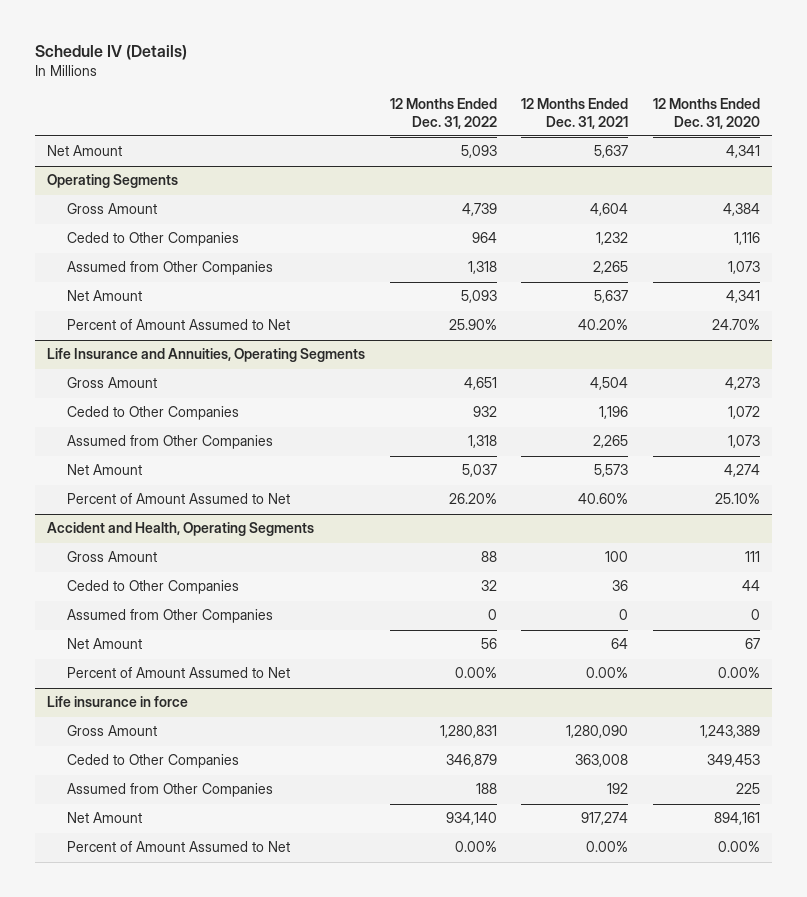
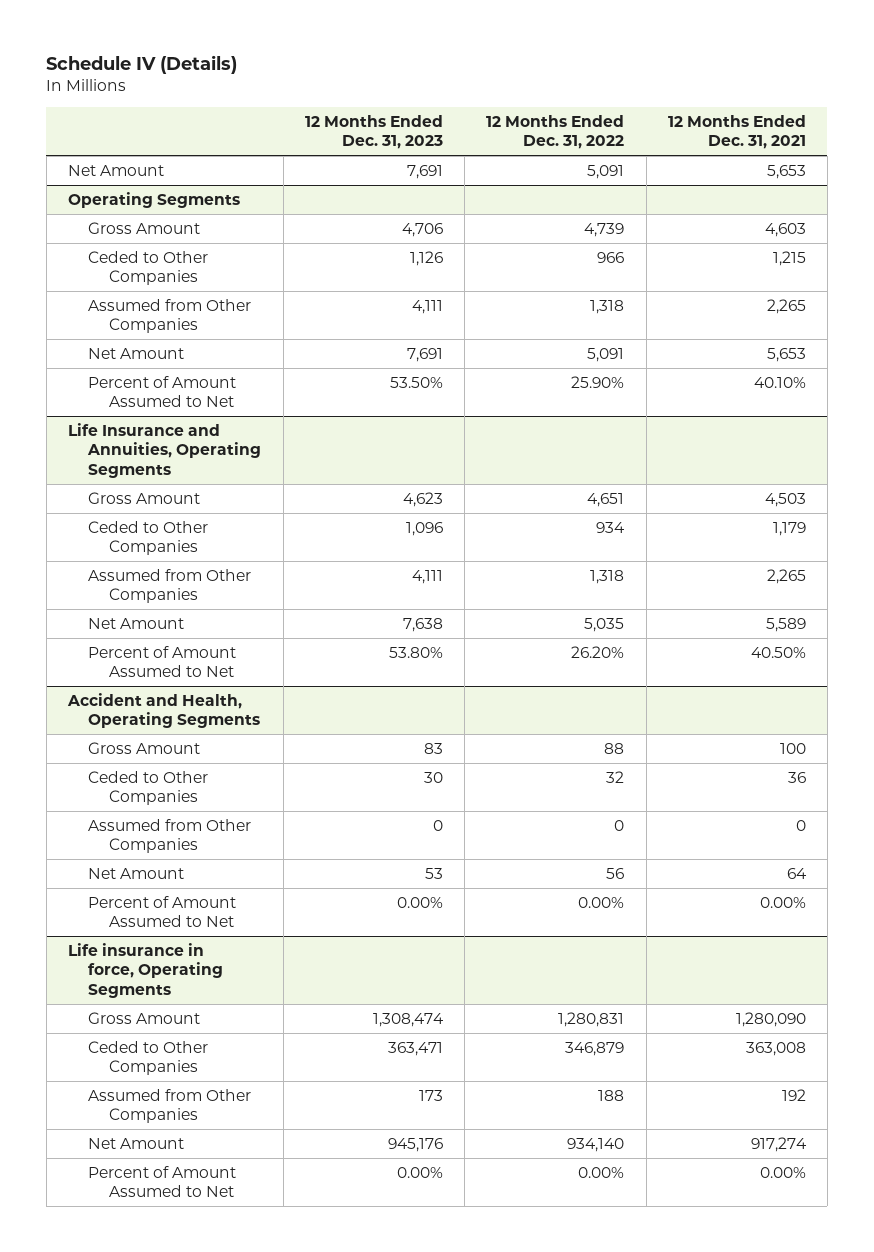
- | 12 Months Ended Dec. 31, 2022 | 12 Months Ended Dec. 31, 2021 | 12 Months Ended Dec. 31, 2020
+ | 12 Months Ended Dec. 31, 2023 | 12 Months Ended Dec. 31, 2022 | 12 Months Ended Dec. 31, 2021
- Net Amount | 5,093 | 5,637 | 4,341
+ Net Amount | 7,691 | 5,091 | 5,653
@ Operating Segments
- Gross Amount | 4,739 | 4,604 | 4,384
- Ceded to Other Companies | 964 | 1,232 | 1,116
+ Gross Amount | 4,706 | 4,739 | 4,603
+ Ceded to Other Companies | 1,126 | 966 | 1,215
- Net Amount | 5,093 | 5,637 | 4,341
- Percent of Amount Assumed to Net | 25.90% | 40.20% | 24.70%
+ Net Amount | 7,691 | 5,091 | 5,653
+ Percent of Amount Assumed to Net | 53.50% | 25.90% | 40.10%
@ Life Insurance and Annuities, Operating Segments
- Gross Amount | 4,651 | 4,504 | 4,273
- Ceded to Other Companies | 932 | 1,196 | 1,072
+ Gross Amount | 4,623 | 4,651 | 4,503
+ Ceded to Other Companies | 1,096 | 934 | 1,179
- Net Amount | 5,037 | 5,573 | 4,274
- Percent of Amount Assumed to Net | 26.20% | 40.60% | 25.10%
+ Net Amount | 7,638 | 5,035 | 5,589
+ Percent of Amount Assumed to Net | 53.80% | 26.20% | 40.50%
- Life insurance in force
+ Life insurance in force, Operating Segments

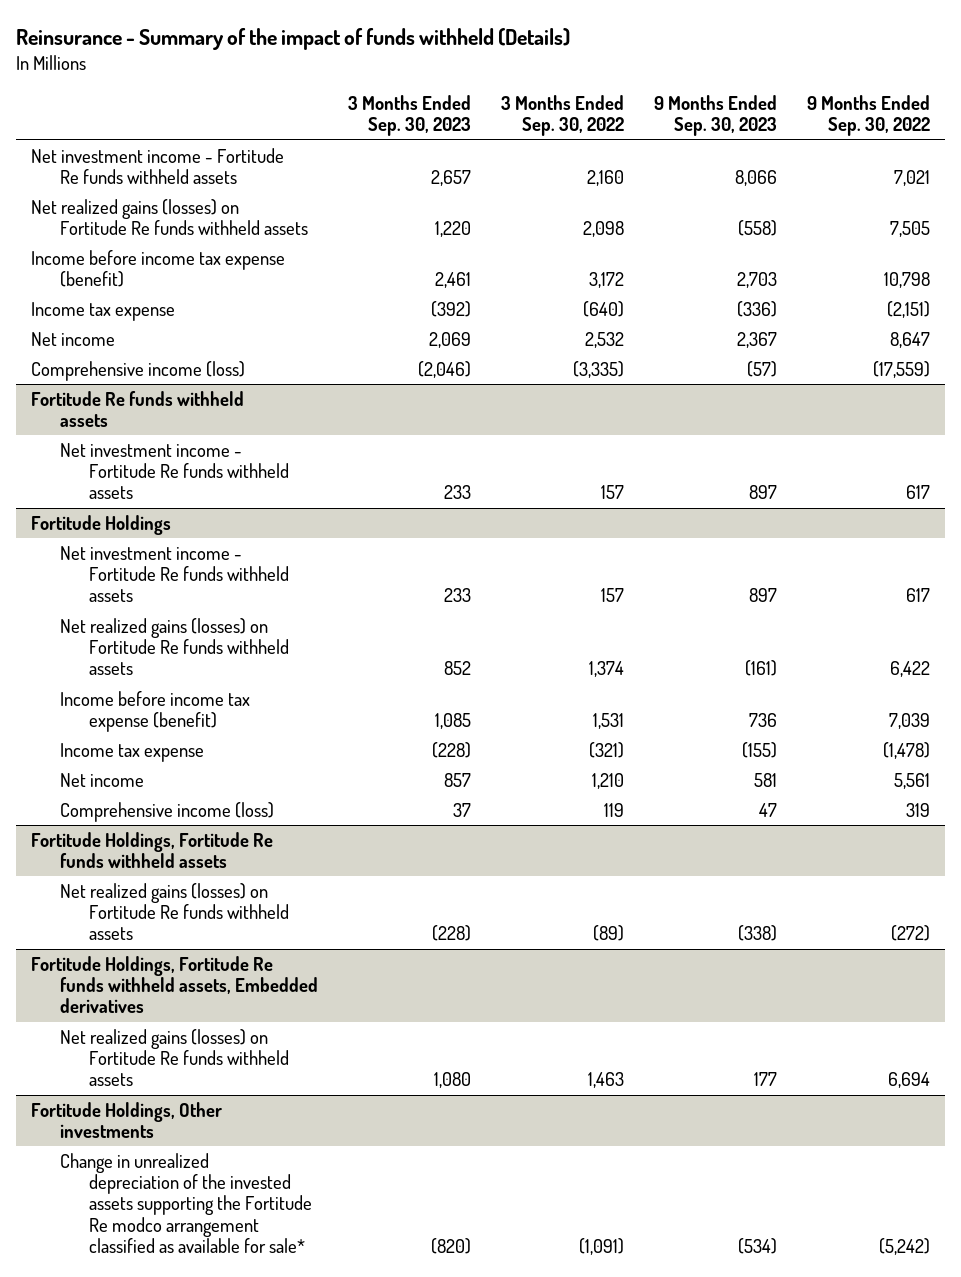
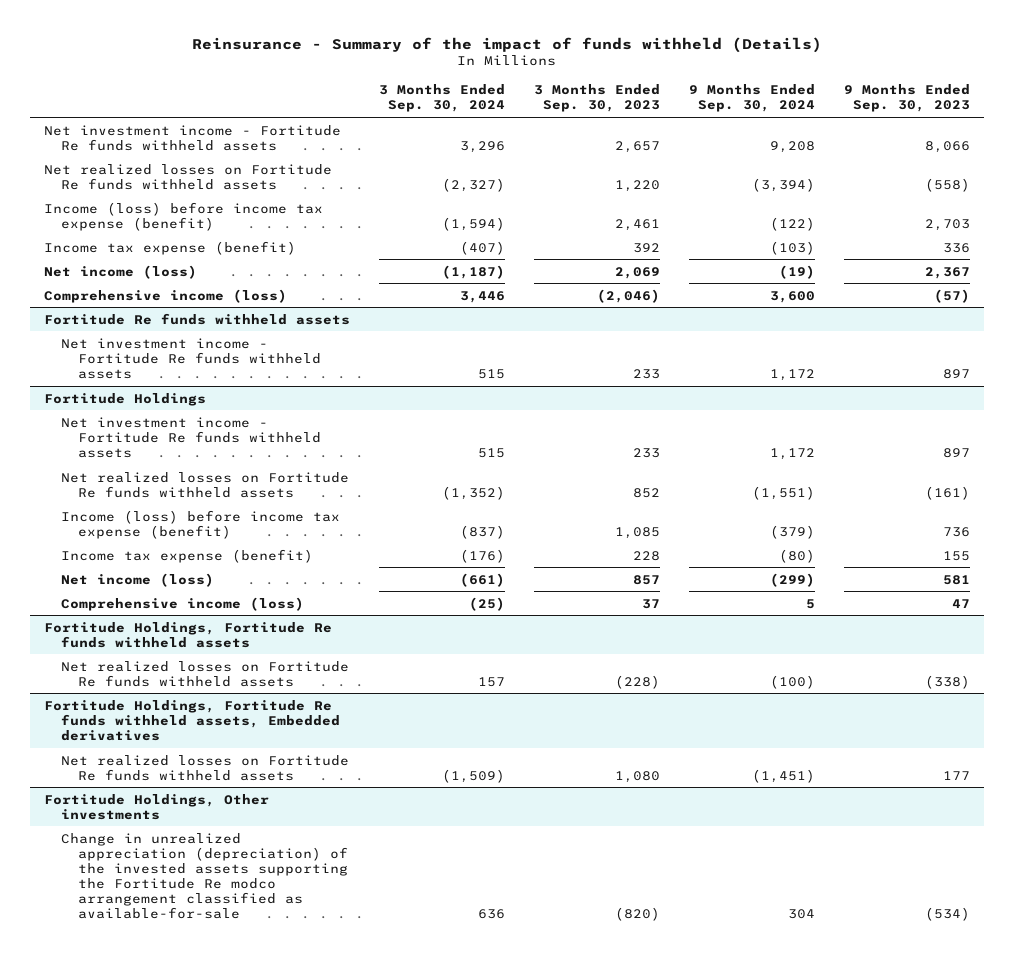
- | 3 Months Ended Sep. 30, 2023 | 3 Months Ended Sep. 30, 2022 | 9 Months Ended Sep. 30, 2023 | 9 Months Ended Sep. 30, 2022
+ | 3 Months Ended Sep. 30, 2024 | 3 Months Ended Sep. 30, 2023 | 9 Months Ended Sep. 30, 2024 | 9 Months Ended Sep. 30, 2023
- Net realized gains (losses) on Fortitude Re funds withheld assets | 1,220 | 2,098 | (558) | 7,505
- Income before income tax expense (benefit) | 2,461 | 3,172 | 2,703 | 10,798
- Income tax expense | (392) | (640) | (336) | (2,151)
- Net income | 2,069 | 2,532 | 2,367 | 8,647
+ Net realized losses on Fortitude Re funds withheld assets | (2,327) | 1,220 | (3,394) | (558)
+ Income (loss) before income tax expense (benefit) | (1,594) | 2,461 | (122) | 2,703
+ Income tax expense (benefit) | (407) | 392 | (103) | 336
+ Net income (loss) | (1,187) | 2,069 | (19) | 2,367
@ Fortitude Holdings
- Net realized gains (losses) on Fortitude Re funds withheld assets | 852 | 1,374 | (161) | 6,422
- Income before income tax expense (benefit) | 1,085 | 1,531 | 736 | 7,039
- Income tax expense | (228) | (321) | (155) | (1,478)
- Net income | 857 | 1,210 | 581 | 5,561
+ Net realized losses on Fortitude Re funds withheld assets | (1,352) | 852 | (1,551) | (161)
+ Income (loss) before income tax expense (benefit) | (837) | 1,085 | (379) | 736
+ Income tax expense (benefit) | (176) | 228 | (80) | 155
+ Net income (loss) | (661) | 857 | (299) | 581
@ Fortitude Holdings, Fortitude Re funds withheld assets
- Net realized gains (losses) on Fortitude Re funds withheld assets | (228) | (89) | (338) | (272)
+ Net realized losses on Fortitude Re funds withheld assets | 157 | (228) | (100) | (338)
@ Fortitude Holdings, Fortitude Re funds withheld assets, Embedded derivatives
- Net realized gains (losses) on Fortitude Re funds withheld assets | 1,080 | 1,463 | 177 | 6,694
+ Net realized losses on Fortitude Re funds withheld assets | (1,509) | 1,080 | (1,451) | 177
@ Fortitude Holdings, Other investments
- Change in unrealized depreciation of the invested assets supporting the Fortitude Re modco arrangement classified as available for sale* | (820) | (1,091) | (534) | (5,242)
+ Change in unrealized appreciation (depreciation) of the invested assets supporting the Fortitude Re modco arrangement classified as available-for-sale | 636 | (820) | 304 | (534)

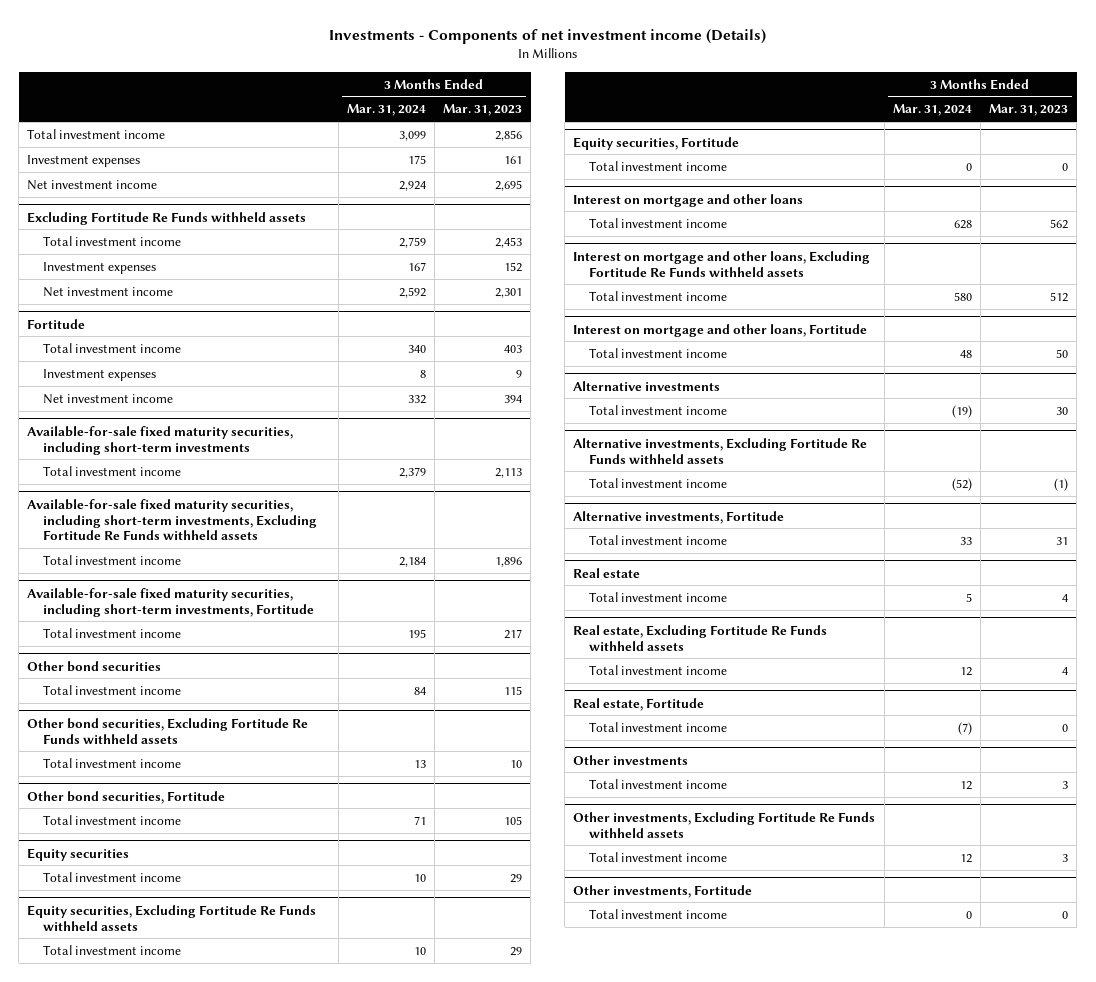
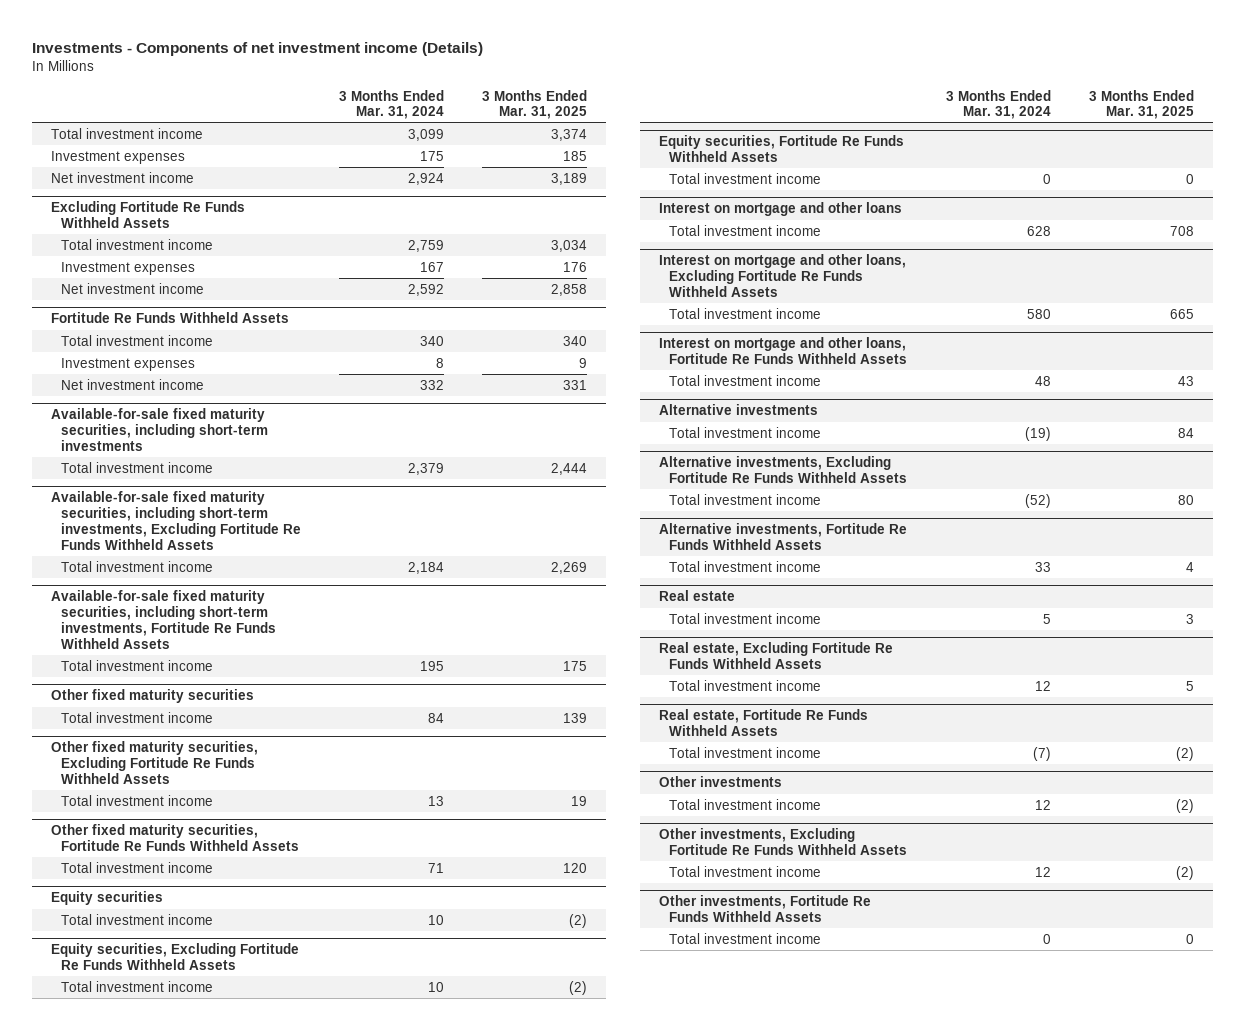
- | 3 Months Ended Mar. 31, 2024 | 3 Months Ended Mar. 31, 2023
+ | 3 Months Ended Mar. 31, 2024 | 3 Months Ended Mar. 31, 2025
- Excluding Fortitude Re Funds withheld assets
+ Excluding Fortitude Re Funds Withheld Assets
- Fortitude
+ Fortitude Re Funds Withheld Assets
- Available-for-sale fixed maturity securities, including short-term investments, Excluding Fortitude Re Funds withheld assets
+ Available-for-sale fixed maturity securities, including short-term investments, Excluding Fortitude Re Funds Withheld Assets
- Available-for-sale fixed maturity securities, including short-term investments, Fortitude
+ Available-for-sale fixed maturity securities, including short-term investments, Fortitude Re Funds Withheld Assets
- Other bond securities
+ Other fixed maturity securities
- Other bond securities, Excluding Fortitude Re Funds withheld assets
+ Other fixed maturity securities, Excluding Fortitude Re Funds Withheld Assets
- Other bond securities, Fortitude
+ Other fixed maturity securities, Fortitude Re Funds Withheld Assets
- Equity securities, Excluding Fortitude Re Funds withheld assets
+ Equity securities, Excluding Fortitude Re Funds Withheld Assets
- Equity securities, Fortitude
+ Equity securities, Fortitude Re Funds Withheld Assets
- Interest on mortgage and other loans, Excluding Fortitude Re Funds withheld assets
+ Interest on mortgage and other loans, Excluding Fortitude Re Funds Withheld Assets
- Interest on mortgage and other loans, Fortitude
+ Interest on mortgage and other loans, Fortitude Re Funds Withheld Assets
- Alternative investments, Excluding Fortitude Re Funds withheld assets
+ Alternative investments, Excluding Fortitude Re Funds Withheld Assets
- Alternative investments, Fortitude
+ Alternative investments, Fortitude Re Funds Withheld Assets
- Real estate, Excluding Fortitude Re Funds withheld assets
+ Real estate, Excluding Fortitude Re Funds Withheld Assets
- Real estate, Fortitude
+ Real estate, Fortitude Re Funds Withheld Assets
- Other investments, Excluding Fortitude Re Funds withheld assets
+ Other investments, Excluding Fortitude Re Funds Withheld Assets
- Other investments, Fortitude
+ Other investments, Fortitude Re Funds Withheld Assets

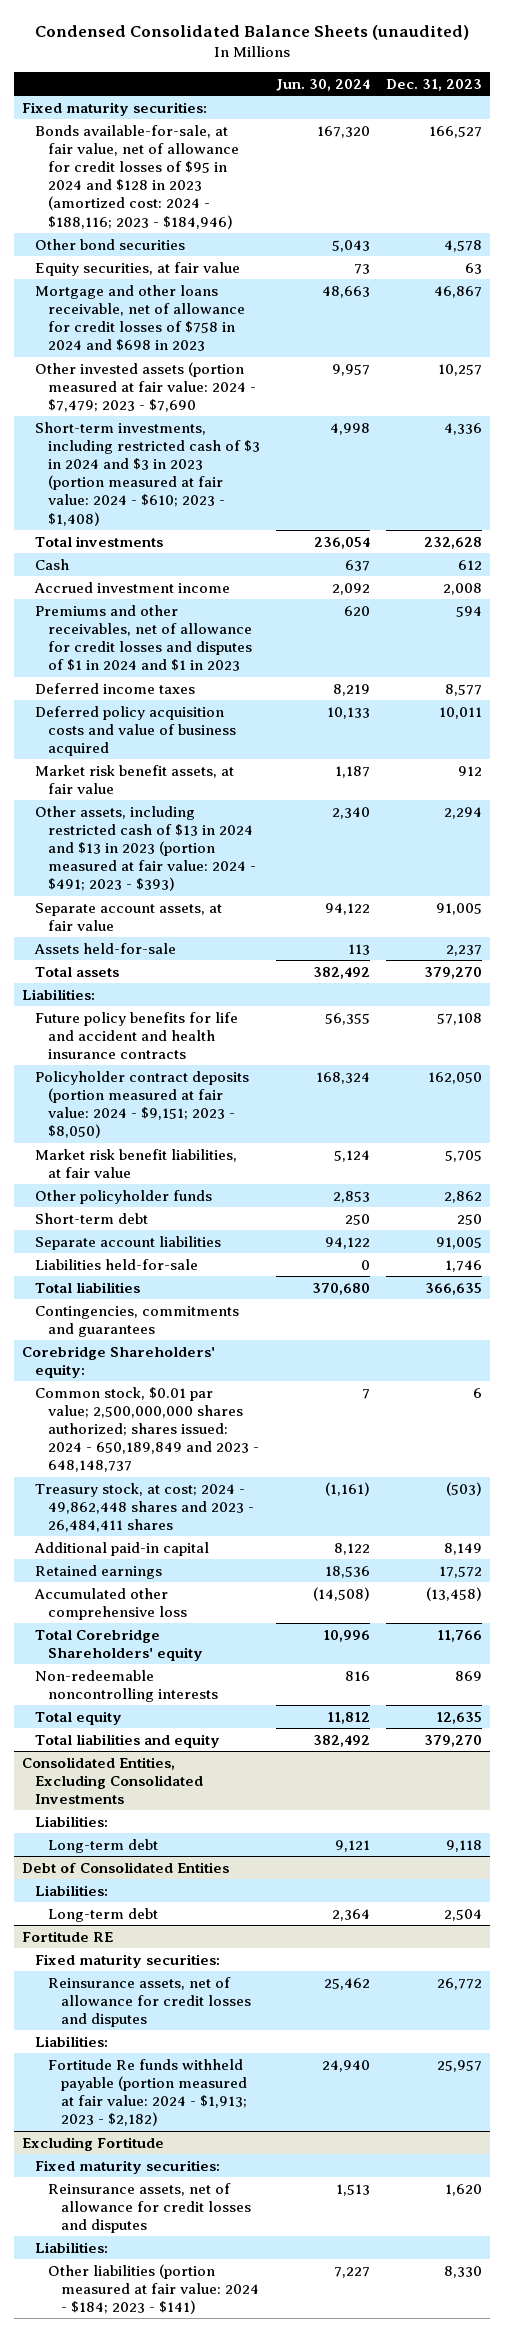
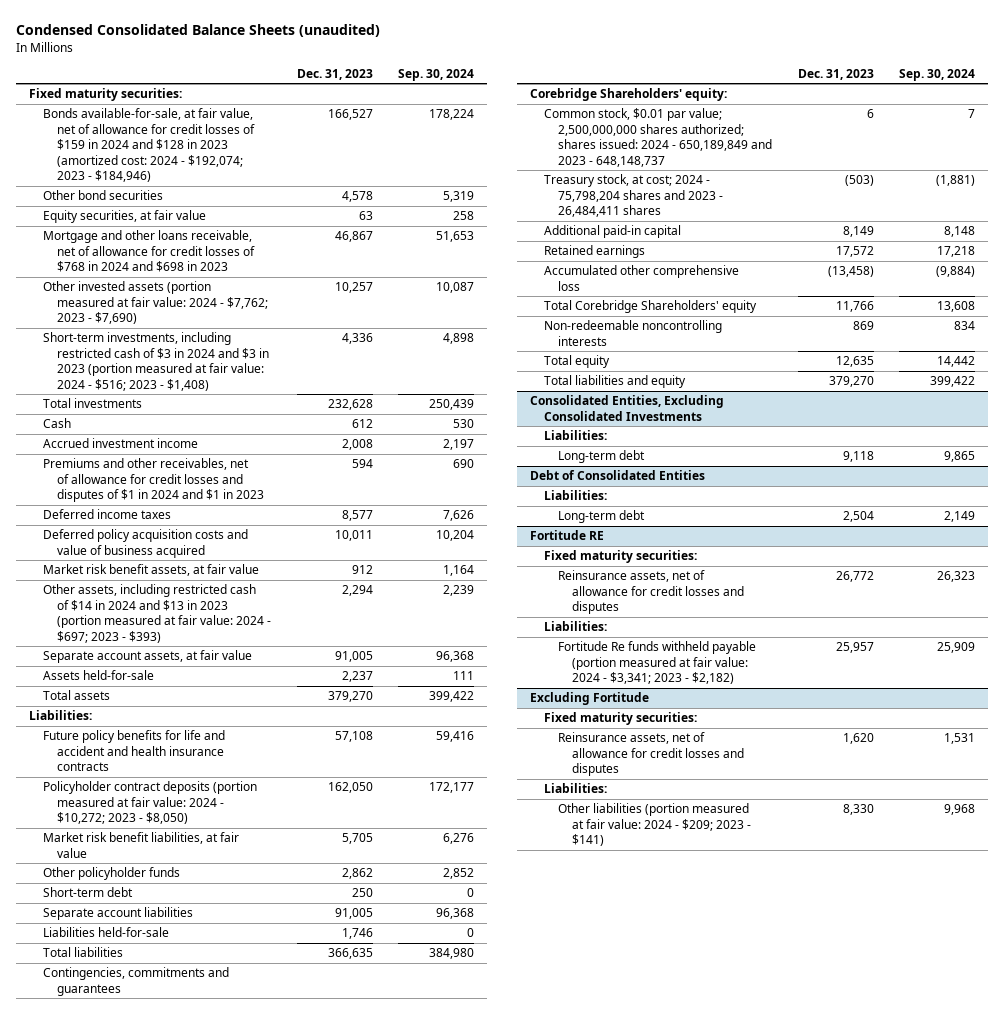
- | Jun. 30, 2024 | Dec. 31, 2023
+ | Dec. 31, 2023 | Sep. 30, 2024
- Bonds available-for-sale, at fair value, net of allowance for credit losses of $95 in 2024 and $128 in 2023 (amortized cost: 2024 - $188,116; 2023 - $184,946) | 167,320 | 166,527
+ Bonds available-for-sale, at fair value, net of allowance for credit losses of $159 in 2024 and $128 in 2023 (amortized cost: 2024 - $192,074; 2023 - $184,946) | 166,527 | 178,224
- Mortgage and other loans receivable, net of allowance for credit losses of $758 in 2024 and $698 in 2023 | 48,663 | 46,867
- Other invested assets (portion measured at fair value: 2024 - $7,479; 2023 - $7,690 | 9,957 | 10,257
- Short-term investments, including restricted cash of $3 in 2024 and $3 in 2023 (portion measured at fair value: 2024 - $610; 2023 - $1,408) | 4,998 | 4,336
+ Mortgage and other loans receivable, net of allowance for credit losses of $768 in 2024 and $698 in 2023 | 46,867 | 51,653
+ Other invested assets (portion measured at fair value: 2024 - $7,762; 2023 - $7,690) | 10,257 | 10,087
+ Short-term investments, including restricted cash of $3 in 2024 and $3 in 2023 (portion measured at fair value: 2024 - $516; 2023 - $1,408) | 4,336 | 4,898
- Other assets, including restricted cash of $13 in 2024 and $13 in 2023 (portion measured at fair value: 2024 - $491; 2023 - $393) | 2,340 | 2,294
+ Other assets, including restricted cash of $14 in 2024 and $13 in 2023 (portion measured at fair value: 2024 - $697; 2023 - $393) | 2,294 | 2,239
- Policyholder contract deposits (portion measured at fair value: 2024 - $9,151; 2023 - $8,050) | 168,324 | 162,050
+ Policyholder contract deposits (portion measured at fair value: 2024 - $10,272; 2023 - $8,050) | 162,050 | 172,177
- Treasury stock, at cost; 2024 - 49,862,448 shares and 2023 - 26,484,411 shares | (1,161) | (503)
+ Treasury stock, at cost; 2024 - 75,798,204 shares and 2023 - 26,484,411 shares | (503) | (1,881)
@ Fortitude RE
- Fortitude Re funds withheld payable (portion measured at fair value: 2024 - $1,913; 2023 - $2,182) | 24,940 | 25,957
+ Fortitude Re funds withheld payable (portion measured at fair value: 2024 - $3,341; 2023 - $2,182) | 25,957 | 25,909
@ Excluding Fortitude
- Other liabilities (portion measured at fair value: 2024 - $184; 2023 - $141) | 7,227 | 8,330
+ Other liabilities (portion measured at fair value: 2024 - $209; 2023 - $141) | 8,330 | 9,968

